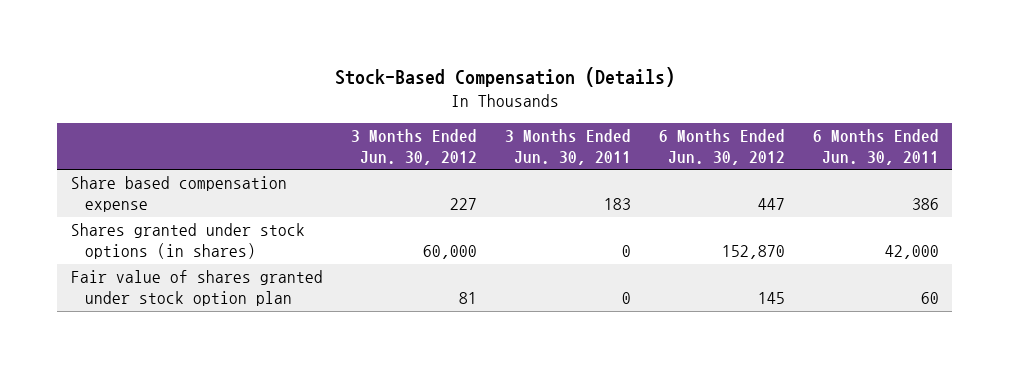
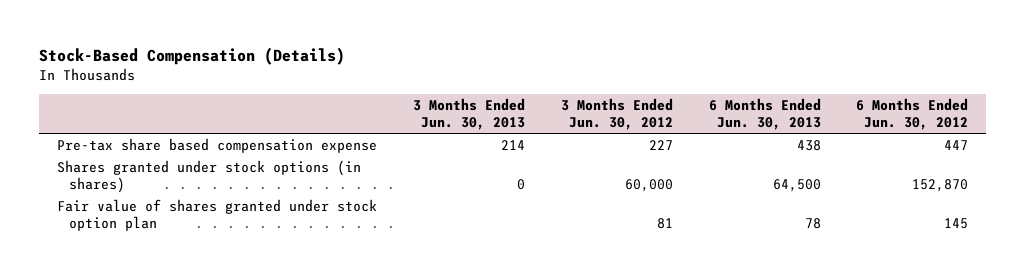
- | 3 Months Ended Jun. 30, 2012 | 3 Months Ended Jun. 30, 2011 | 6 Months Ended Jun. 30, 2012 | 6 Months Ended Jun. 30, 2011
+ | 3 Months Ended Jun. 30, 2013 | 3 Months Ended Jun. 30, 2012 | 6 Months Ended Jun. 30, 2013 | 6 Months Ended Jun. 30, 2012
- Share based compensation expense | 227 | 183 | 447 | 386
+ Pre-tax share based compensation expense | 214 | 227 | 438 | 447

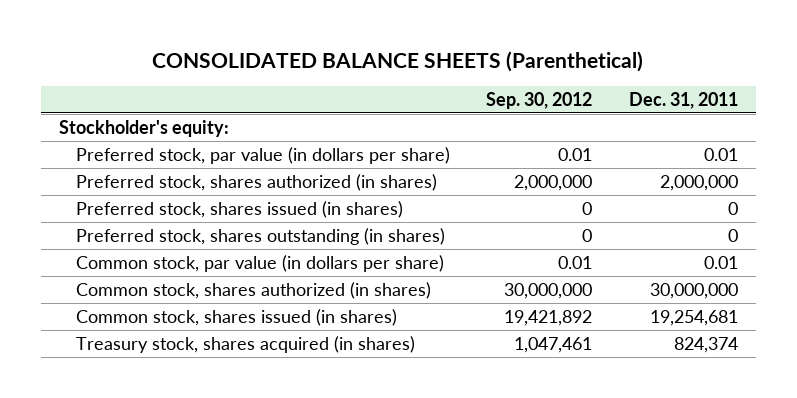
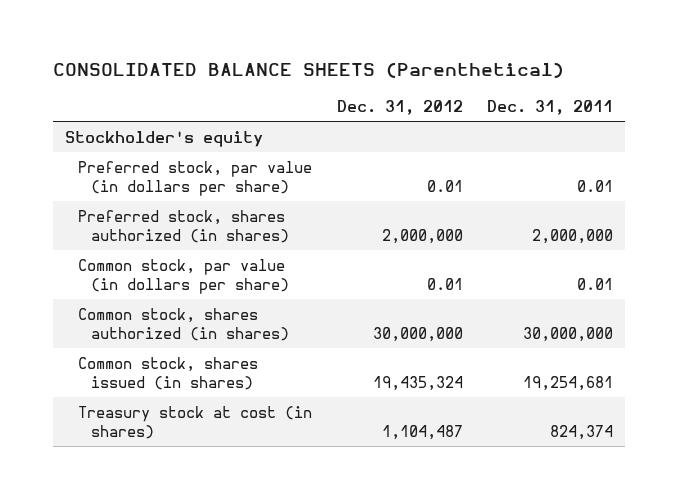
- | Sep. 30, 2012 | Dec. 31, 2011
+ | Dec. 31, 2012 | Dec. 31, 2011
- Stockholder's equity:
+ Stockholder's equity
- Preferred stock, shares issued (in shares) | 0 | 0
- Preferred stock, shares outstanding (in shares) | 0 | 0
- Treasury stock, shares acquired (in shares) | 1,047,461 | 824,374
+ Treasury stock at cost (in shares) | 1,104,487 | 824,374

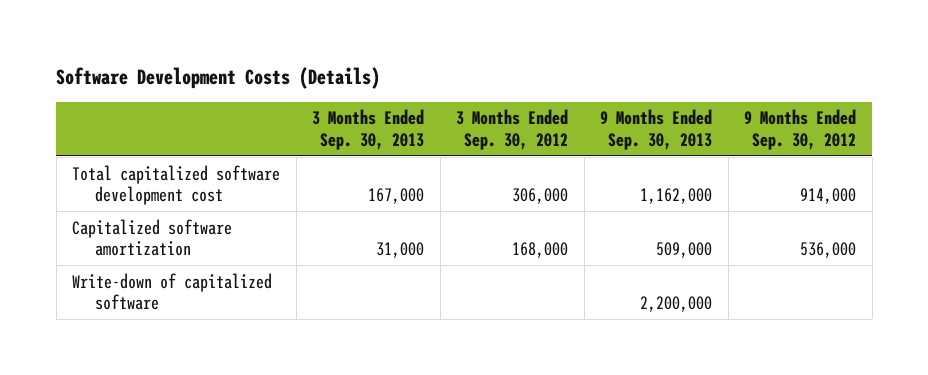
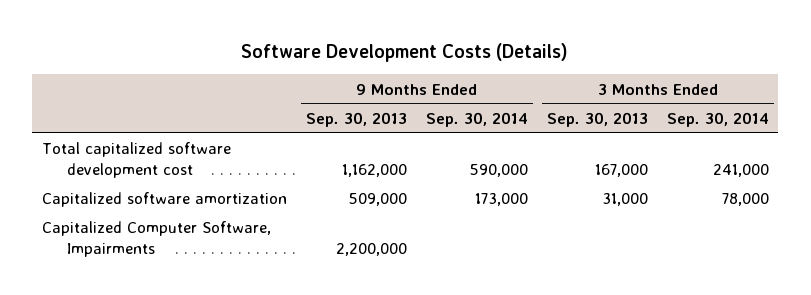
- | 3 Months Ended Sep. 30, 2013 | 3 Months Ended Sep. 30, 2012 | 9 Months Ended Sep. 30, 2013 | 9 Months Ended Sep. 30, 2012
+ | 9 Months Ended Sep. 30, 2013 | 9 Months Ended Sep. 30, 2014 | 3 Months Ended Sep. 30, 2013 | 3 Months Ended Sep. 30, 2014
- Write-down of capitalized software | | | 2,200,000 |
+ Capitalized Computer Software, Impairments | 2,200,000 | | |

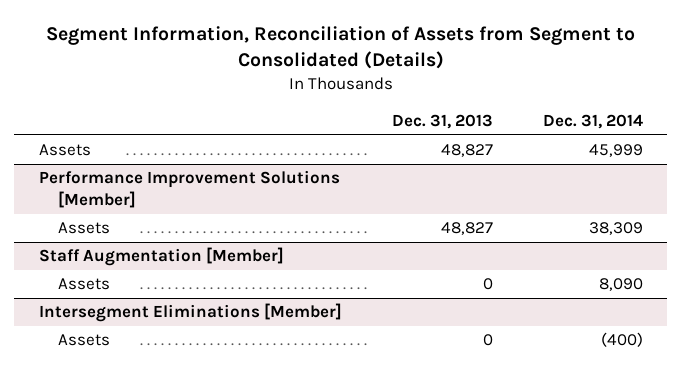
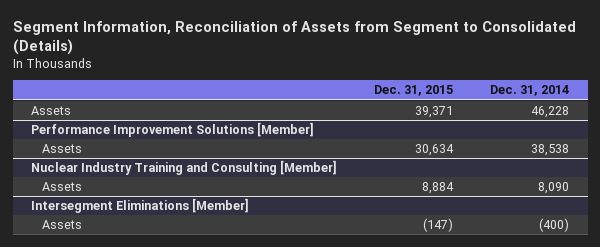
- | Dec. 31, 2013 | Dec. 31, 2014
+ | Dec. 31, 2015 | Dec. 31, 2014
- Assets | 48,827 | 45,999
+ Assets | 39,371 | 46,228
@ Performance Improvement Solutions [Member]
- Assets | 48,827 | 38,309
- Staff Augmentation [Member]
@ Performance Improvement Solutions [Member]
+ Assets | 30,634 | 38,538
+ Nuclear Industry Training and Consulting [Member]

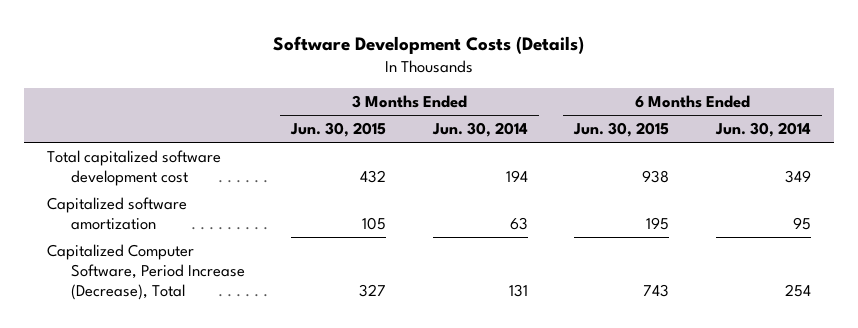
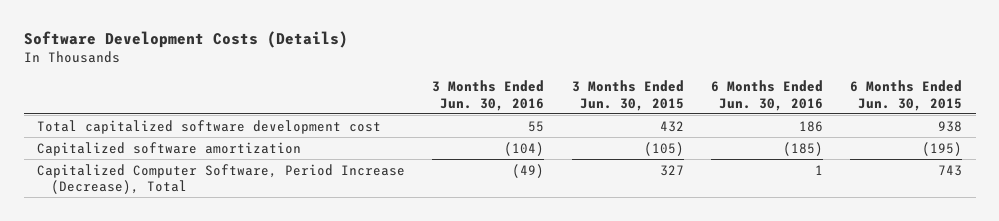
- | 3 Months Ended Jun. 30, 2015 | 3 Months Ended Jun. 30, 2014 | 6 Months Ended Jun. 30, 2015 | 6 Months Ended Jun. 30, 2014
+ | 3 Months Ended Jun. 30, 2016 | 3 Months Ended Jun. 30, 2015 | 6 Months Ended Jun. 30, 2016 | 6 Months Ended Jun. 30, 2015
- Capitalized software amortization | 105 | 63 | 195 | 95
+ Capitalized software amortization | (104) | (105) | (185) | (195)

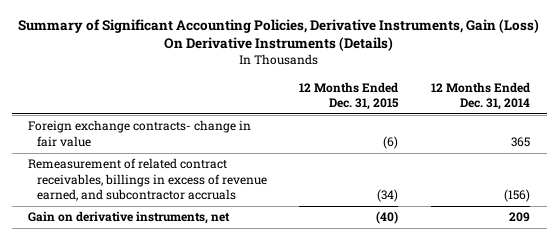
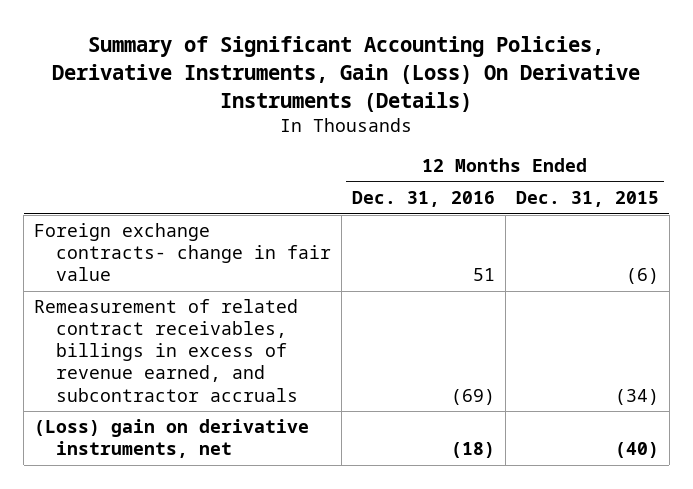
- | 12 Months Ended Dec. 31, 2015 | 12 Months Ended Dec. 31, 2014
+ | 12 Months Ended Dec. 31, 2016 | 12 Months Ended Dec. 31, 2015
- Gain on derivative instruments, net | (40) | 209
+ (Loss) gain on derivative instruments, net | (18) | (40)

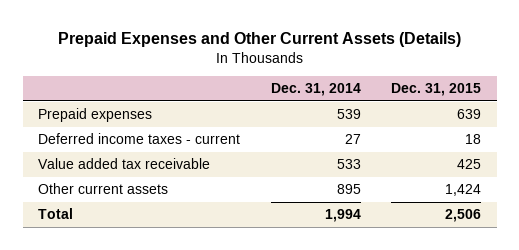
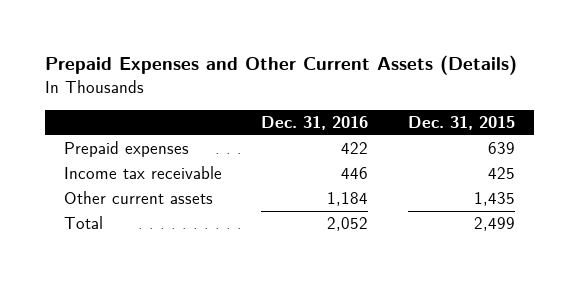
- | Dec. 31, 2014 | Dec. 31, 2015
+ | Dec. 31, 2016 | Dec. 31, 2015
- Deferred income taxes - current | 27 | 18
- Value added tax receivable | 533 | 425
- Other current assets | 895 | 1,424
- Total | 1,994 | 2,506
+ Income tax receivable | 446 | 425
+ Other current assets | 1,184 | 1,435
+ Total | 2,052 | 2,499

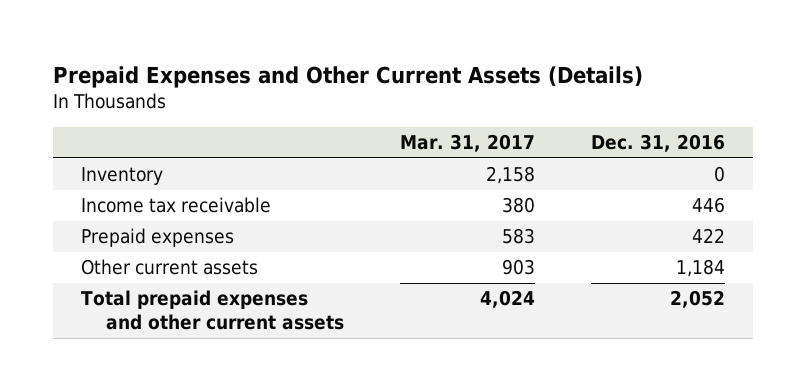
- | Dec. 31, 2016 | Dec. 31, 2015
+ | Mar. 31, 2017 | Dec. 31, 2016
+ Inventory | 2,158 | 0
moved down: Prepaid expenses | 583 | 422
- Total | 2,052 | 2,499
+ Total prepaid expenses and other current assets | 4,024 | 2,052

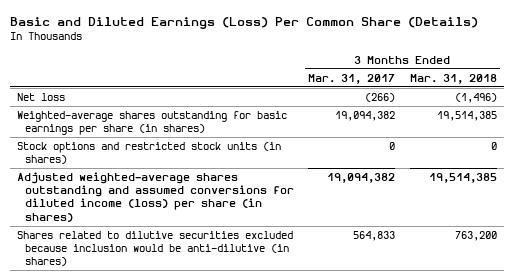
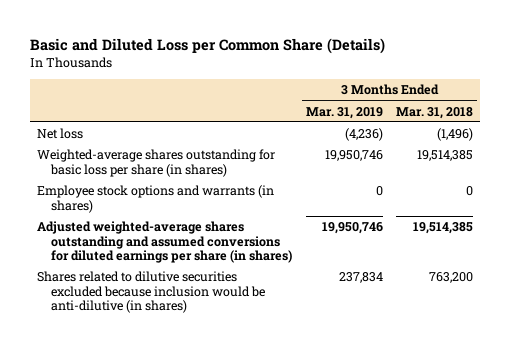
- Basic and Diluted Earnings (Loss) Per Common Share (Details)
+ Basic and Diluted Loss per Common Share (Details)
- | 3 Months Ended Mar. 31, 2017 | 3 Months Ended Mar. 31, 2018
+ | 3 Months Ended Mar. 31, 2019 | 3 Months Ended Mar. 31, 2018
- Weighted-average shares outstanding for basic earnings per share (in shares) | 19,094,382 | 19,514,385
- Stock options and restricted stock units (in shares) | 0 | 0
- Adjusted weighted-average shares outstanding and assumed conversions for diluted income (loss) per share (in shares) | 19,094,382 | 19,514,385
+ Weighted-average shares outstanding for basic loss per share (in shares) | 19,950,746 | 19,514,385
+ Employee stock options and warrants (in shares) | 0 | 0
+ Adjusted weighted-average shares outstanding and assumed conversions for diluted earnings per share (in shares) | 19,950,746 | 19,514,385

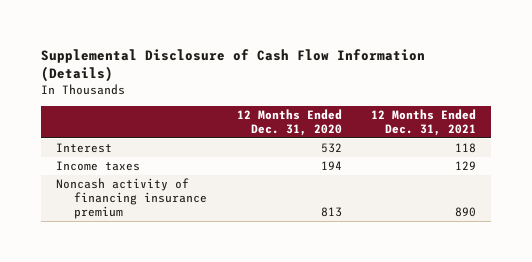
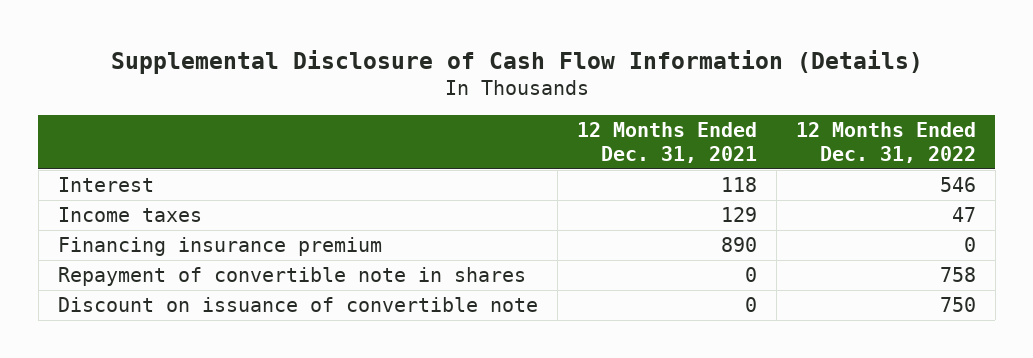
- | 12 Months Ended Dec. 31, 2020 | 12 Months Ended Dec. 31, 2021
+ | 12 Months Ended Dec. 31, 2021 | 12 Months Ended Dec. 31, 2022
- Noncash activity of financing insurance premium | 813 | 890
+ Financing insurance premium | 890 | 0
+ Repayment of convertible note in shares | 0 | 758
+ Discount on issuance of convertible note | 0 | 750

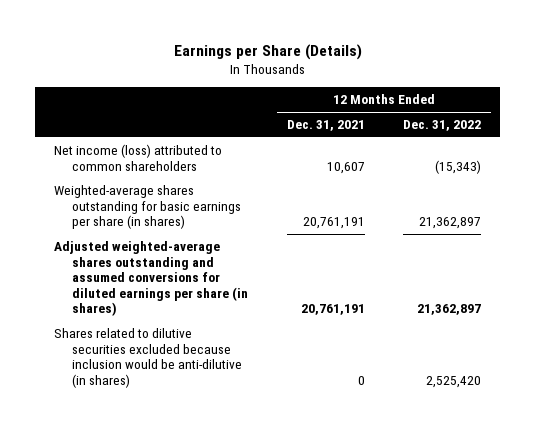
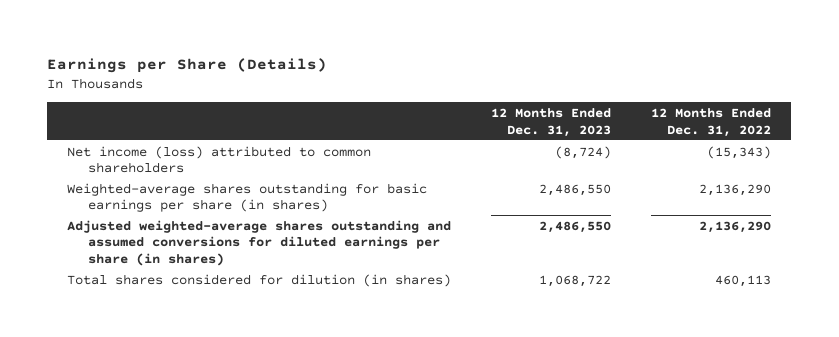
- | 12 Months Ended Dec. 31, 2021 | 12 Months Ended Dec. 31, 2022
+ | 12 Months Ended Dec. 31, 2023 | 12 Months Ended Dec. 31, 2022
- Weighted-average shares outstanding for basic earnings per share (in shares) | 20,761,191 | 21,362,897
- Adjusted weighted-average shares outstanding and assumed conversions for diluted earnings per share (in shares) | 20,761,191 | 21,362,897
- Shares related to dilutive securities excluded because inclusion would be anti-dilutive (in shares) | 0 | 2,525,420
+ Weighted-average shares outstanding for basic earnings per share (in shares) | 2,486,550 | 2,136,290
+ Adjusted weighted-average shares outstanding and assumed conversions for diluted earnings per share (in shares) | 2,486,550 | 2,136,290
+ Total shares considered for dilution (in shares) | 1,068,722 | 460,113

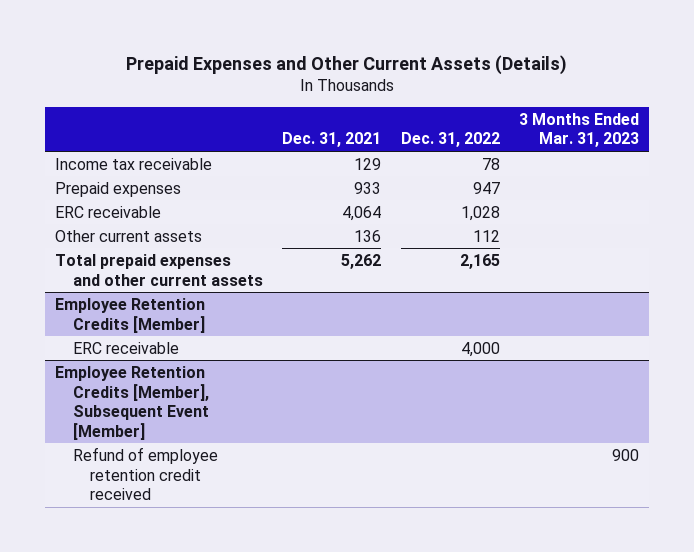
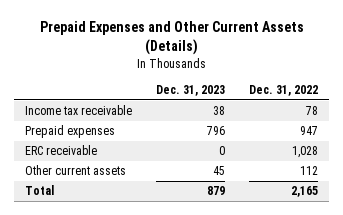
- | Dec. 31, 2021 | Dec. 31, 2022 | 3 Months Ended Mar. 31, 2023
+ | Dec. 31, 2023 | Dec. 31, 2022
- Total prepaid expenses and other current assets | 5,262 | 2,165 |
- Employee Retention Credits [Member]
- ERC receivable | | 4,000 |
- Employee Retention Credits [Member], Subsequent Event [Member]
- Refund of employee retention credit received | | | 900
+ Total | 879 | 2,165

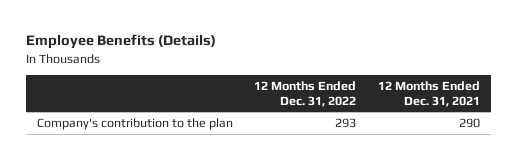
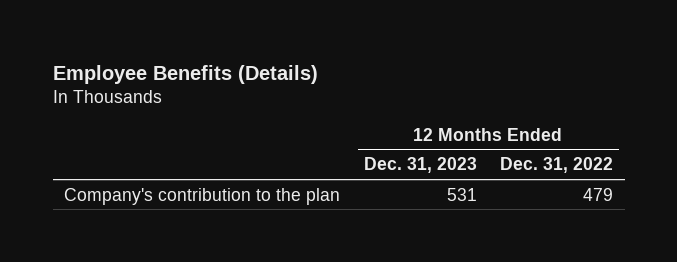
- | 12 Months Ended Dec. 31, 2022 | 12 Months Ended Dec. 31, 2021
+ | 12 Months Ended Dec. 31, 2023 | 12 Months Ended Dec. 31, 2022
- Company's contribution to the plan | 293 | 290
+ Company's contribution to the plan | 531 | 479

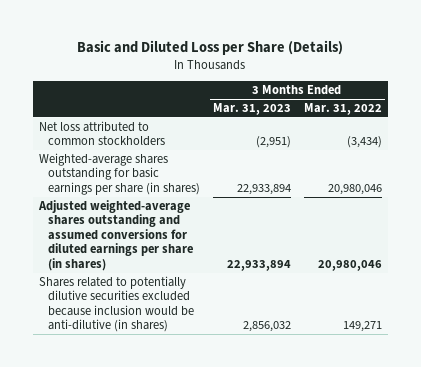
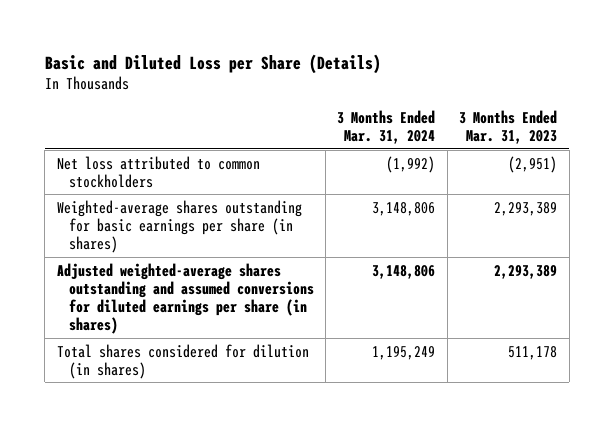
- | 3 Months Ended Mar. 31, 2023 | 3 Months Ended Mar. 31, 2022
+ | 3 Months Ended Mar. 31, 2024 | 3 Months Ended Mar. 31, 2023
- Weighted-average shares outstanding for basic earnings per share (in shares) | 22,933,894 | 20,980,046
- Adjusted weighted-average shares outstanding and assumed conversions for diluted earnings per share (in shares) | 22,933,894 | 20,980,046
- Shares related to potentially dilutive securities excluded because inclusion would be anti-dilutive (in shares) | 2,856,032 | 149,271
+ Weighted-average shares outstanding for basic earnings per share (in shares) | 3,148,806 | 2,293,389
+ Adjusted weighted-average shares outstanding and assumed conversions for diluted earnings per share (in shares) | 3,148,806 | 2,293,389
+ Total shares considered for dilution (in shares) | 1,195,249 | 511,178

